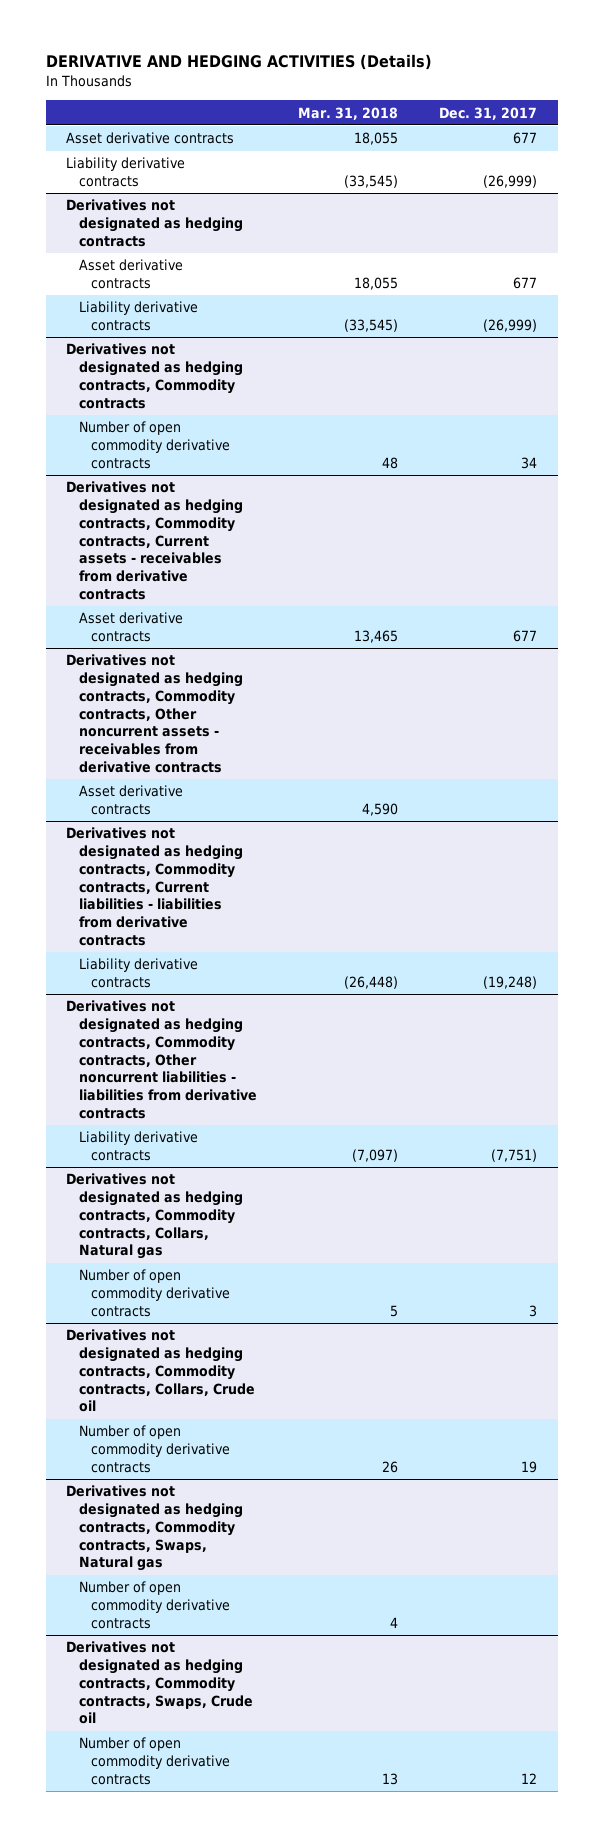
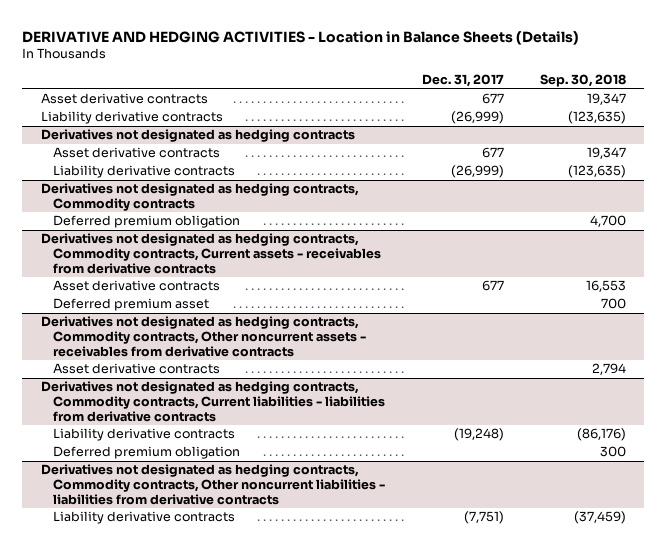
- DERIVATIVE AND HEDGING ACTIVITIES (Details)
+ DERIVATIVE AND HEDGING ACTIVITIES - Location in Balance Sheets (Details)
- | Mar. 31, 2018 | Dec. 31, 2017
+ | Dec. 31, 2017 | Sep. 30, 2018
@ Derivatives not designated as hedging contracts, Commodity contracts
- Number of open commodity derivative contracts | 48 | 34
+ Deferred premium obligation | | 4,700
@ Derivatives not designated as hedging contracts, Commodity contracts, Current assets - receivables from derivative contracts
+ Deferred premium asset | | 700
@ Derivatives not designated as hedging contracts, Commodity contracts, Current liabilities - liabilities from derivative contracts
+ Deferred premium obligation | | 300
- Derivatives not designated as hedging contracts, Commodity contracts, Collars, Natural gas
- Number of open commodity derivative contracts | 5 | 3
- Derivatives not designated as hedging contracts, Commodity contracts, Collars, Crude oil
- Number of open commodity derivative contracts | 26 | 19
- Derivatives not designated as hedging contracts, Commodity contracts, Swaps, Natural gas
- Number of open commodity derivative contracts | 4 |
- Derivatives not designated as hedging contracts, Commodity contracts, Swaps, Crude oil
- Number of open commodity derivative contracts | 13 | 12

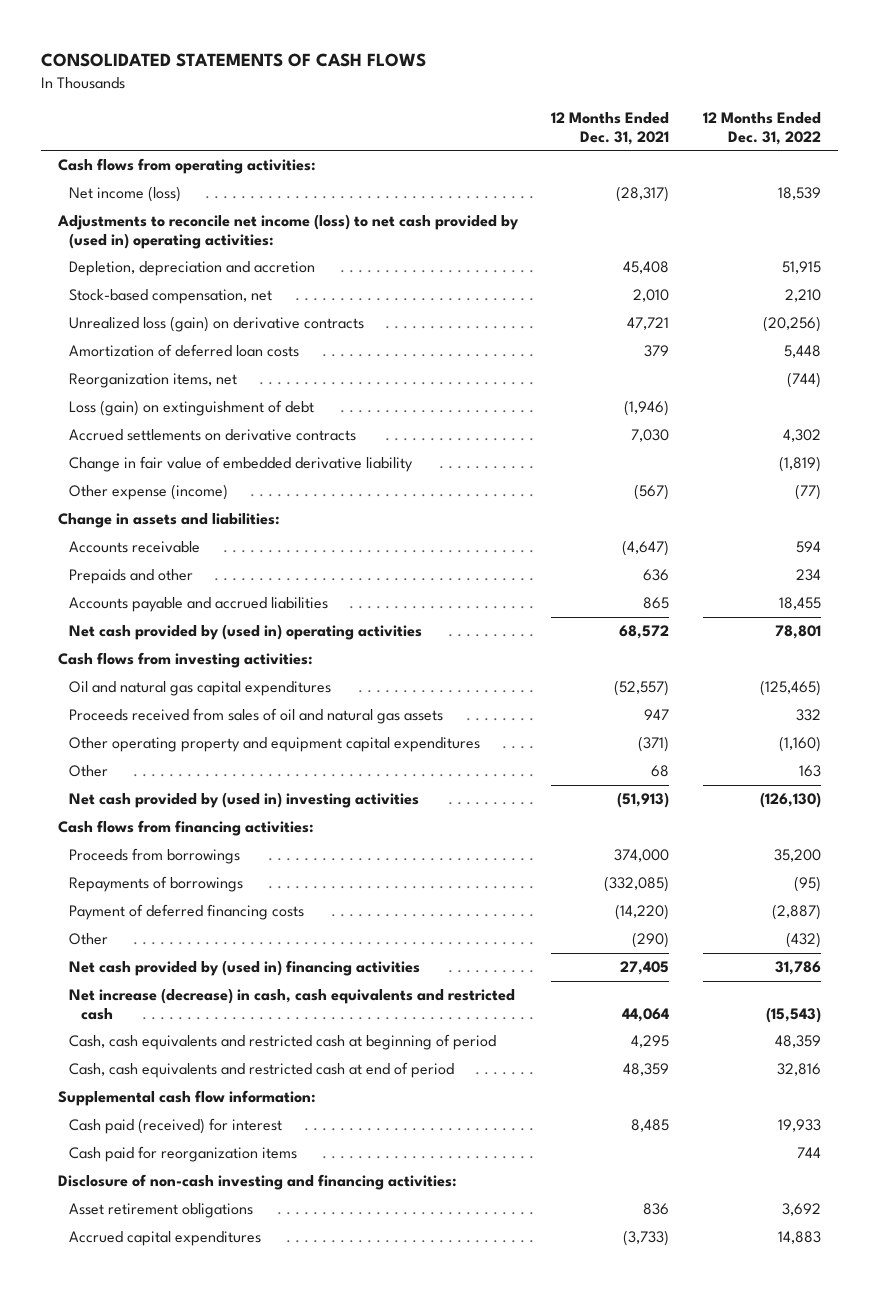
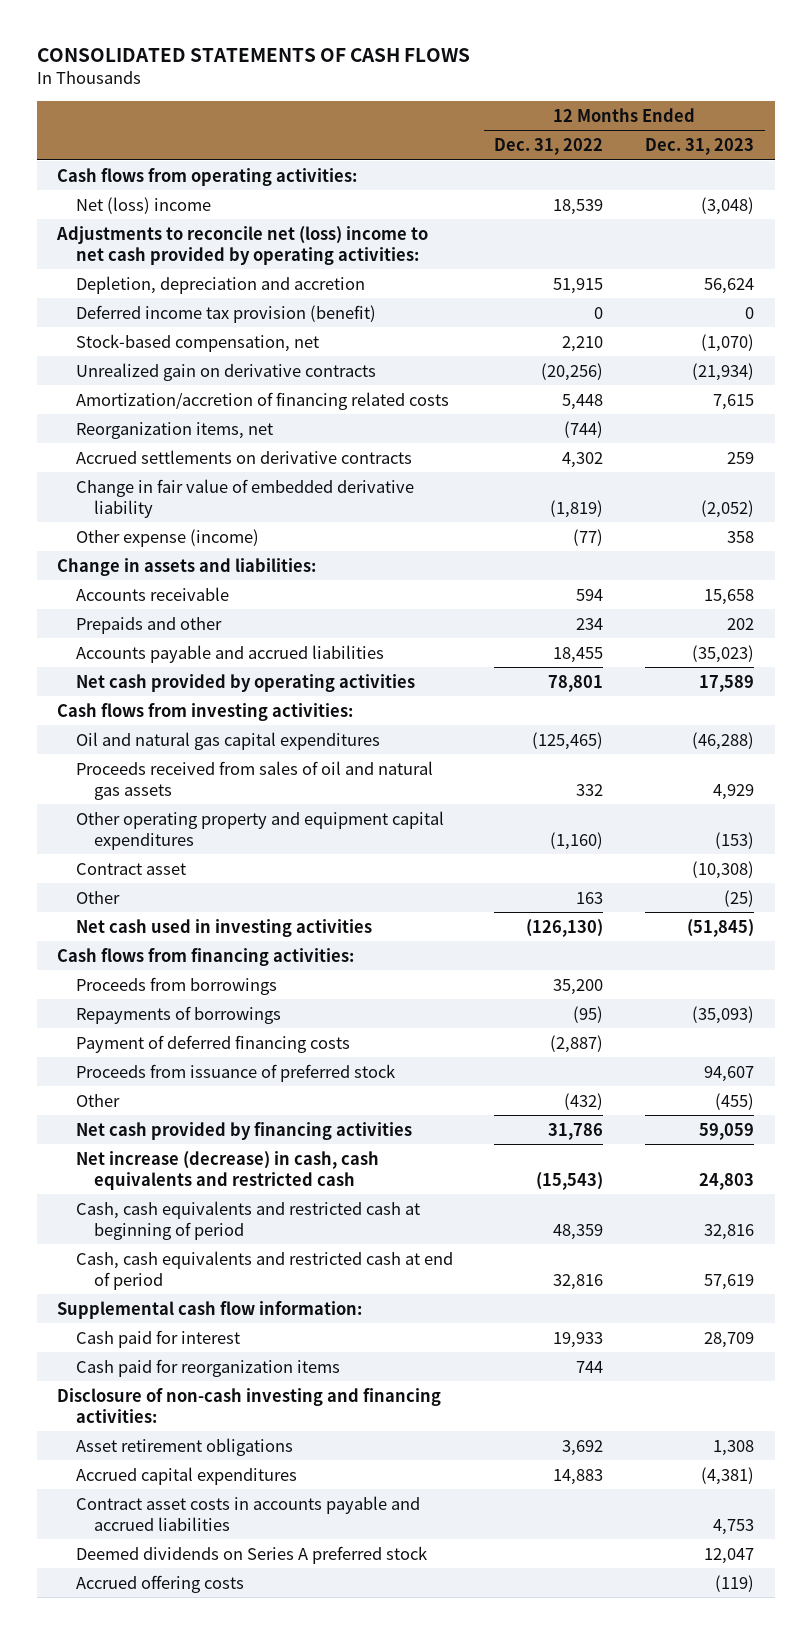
- | 12 Months Ended Dec. 31, 2021 | 12 Months Ended Dec. 31, 2022
+ | 12 Months Ended Dec. 31, 2022 | 12 Months Ended Dec. 31, 2023
- Net income (loss) | (28,317) | 18,539
- Adjustments to reconcile net income (loss) to net cash provided by (used in) operating activities:
+ Net (loss) income | 18,539 | (3,048)
+ Adjustments to reconcile net (loss) income to net cash provided by operating activities:
+ Deferred income tax provision (benefit) | 0 | 0
- Unrealized loss (gain) on derivative contracts | 47,721 | (20,256)
- Amortization of deferred loan costs | 379 | 5,448
+ Unrealized gain on derivative contracts | (20,256) | (21,934)
+ Amortization/accretion of financing related costs | 5,448 | 7,615
- Loss (gain) on extinguishment of debt | (1,946) |
- Net cash provided by (used in) operating activities | 68,572 | 78,801
+ Net cash provided by operating activities | 78,801 | 17,589
+ Contract asset | | (10,308)
- Net cash provided by (used in) investing activities | (51,913) | (126,130)
+ Net cash used in investing activities | (126,130) | (51,845)
+ Proceeds from issuance of preferred stock | | 94,607
- Net cash provided by (used in) financing activities | 27,405 | 31,786
+ Net cash provided by financing activities | 31,786 | 59,059
- Cash paid (received) for interest | 8,485 | 19,933
+ Cash paid for interest | 19,933 | 28,709
+ Contract asset costs in accounts payable and accrued liabilities | | 4,753
+ Deemed dividends on Series A preferred stock | | 12,047
+ Accrued offering costs | | (119)

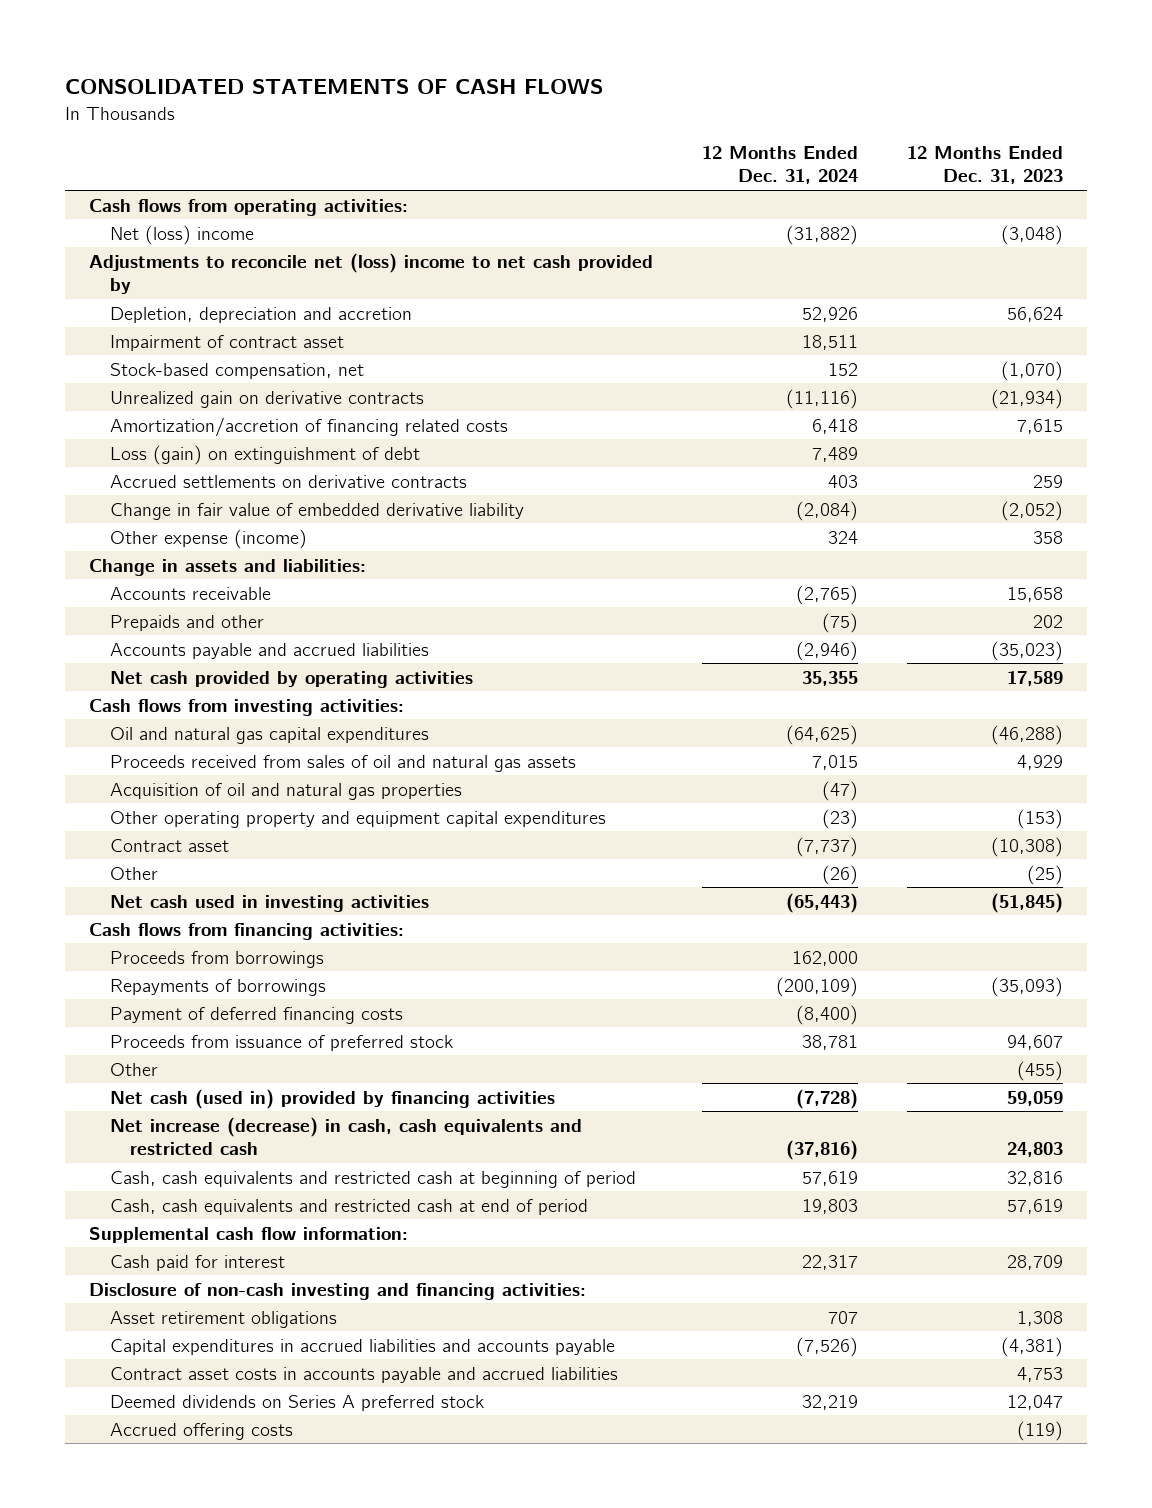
- | 12 Months Ended Dec. 31, 2022 | 12 Months Ended Dec. 31, 2023
+ | 12 Months Ended Dec. 31, 2024 | 12 Months Ended Dec. 31, 2023
- Adjustments to reconcile net (loss) income to net cash provided by operating activities:
+ Adjustments to reconcile net (loss) income to net cash provided by
- Deferred income tax provision (benefit) | 0 | 0
+ Impairment of contract asset | 18,511 |
- Reorganization items, net | (744) |
+ Loss (gain) on extinguishment of debt | 7,489 |
+ Acquisition of oil and natural gas properties | (47) |
- Net cash provided by financing activities | 31,786 | 59,059
+ Net cash (used in) provided by financing activities | (7,728) | 59,059
- Cash paid for reorganization items | 744 |
- Accrued capital expenditures | 14,883 | (4,381)
+ Capital expenditures in accrued liabilities and accounts payable | (7,526) | (4,381)

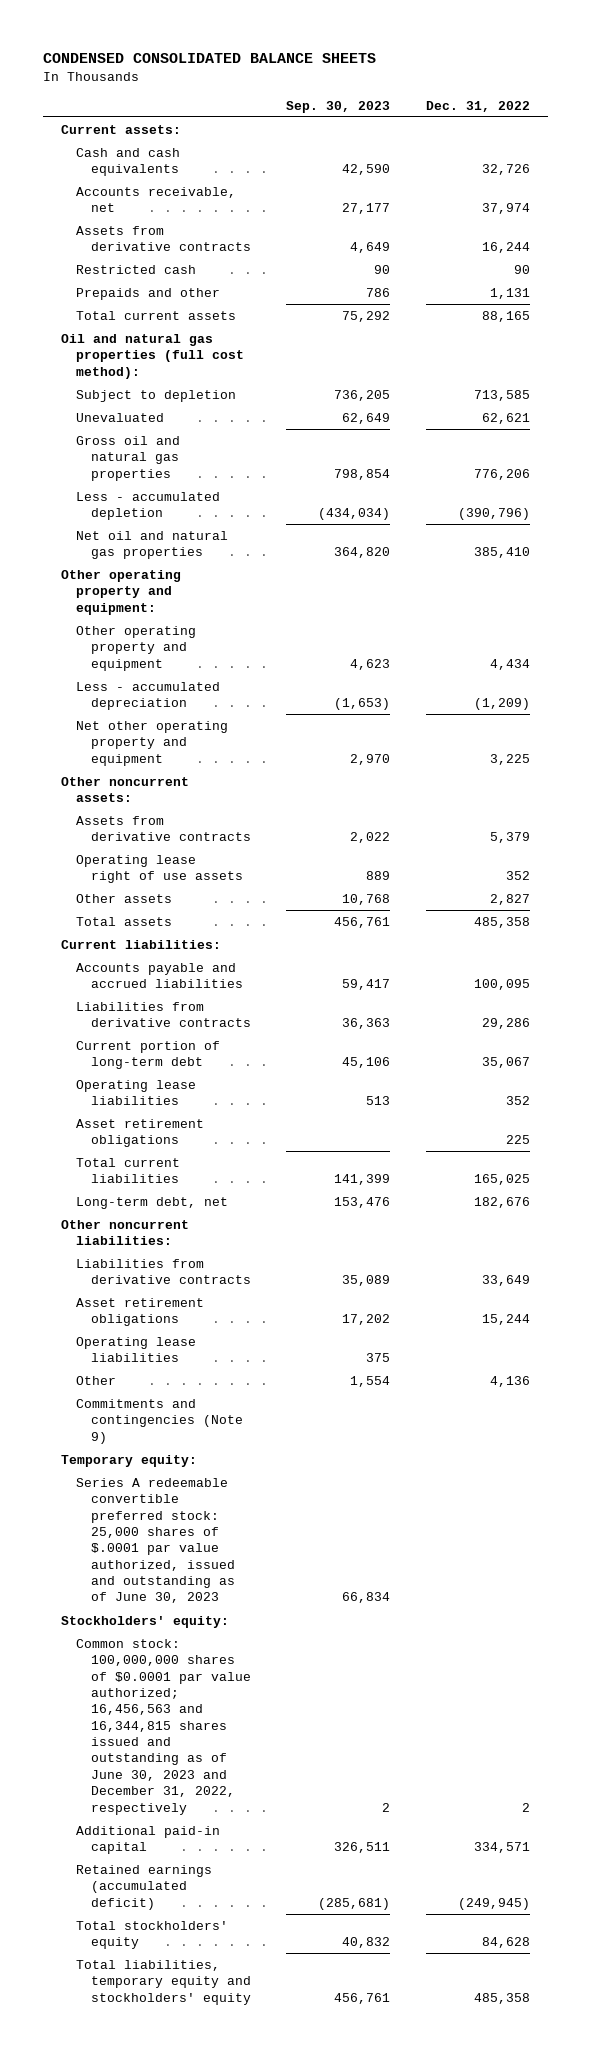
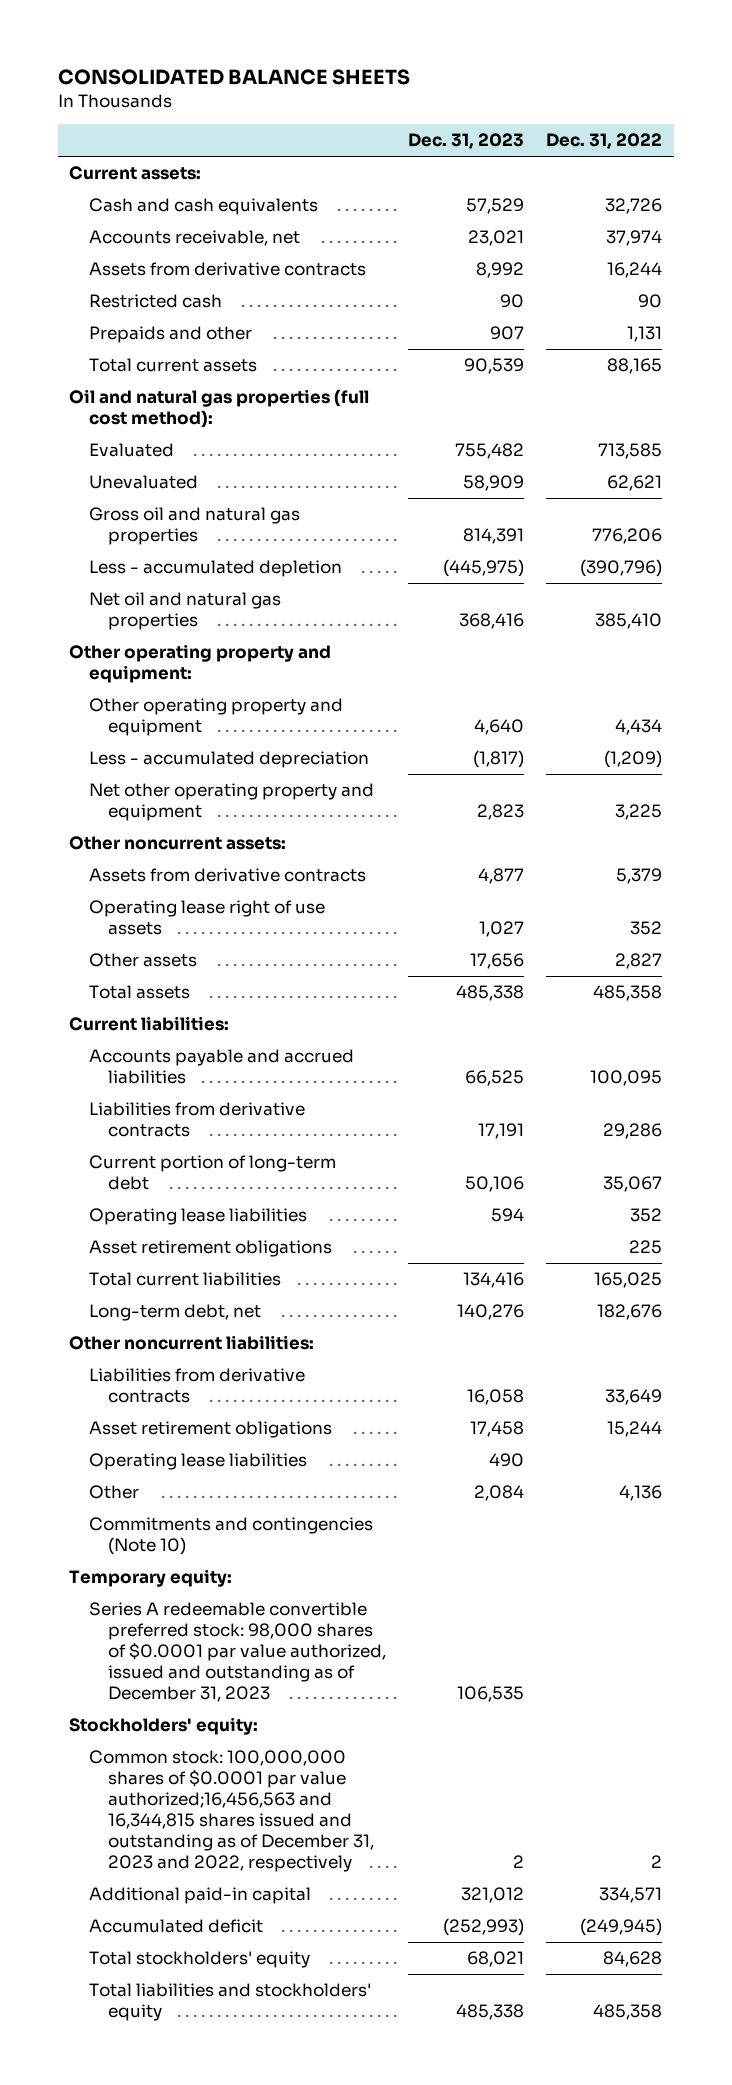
- CONDENSED CONSOLIDATED BALANCE SHEETS
+ CONSOLIDATED BALANCE SHEETS
- | Sep. 30, 2023 | Dec. 31, 2022
+ | Dec. 31, 2023 | Dec. 31, 2022
- Subject to depletion | 736,205 | 713,585
+ Evaluated | 755,482 | 713,585
- Commitments and contingencies (Note 9)
+ Commitments and contingencies (Note 10)
- Series A redeemable convertible preferred stock: 25,000 shares of $.0001 par value authorized, issued and outstanding as of June 30, 2023 | 66,834 |
+ Series A redeemable convertible preferred stock: 98,000 shares of $0.0001 par value authorized, issued and outstanding as of December 31, 2023 | 106,535 |
- Common stock: 100,000,000 shares of $0.0001 par value authorized; 16,456,563 and 16,344,815 shares issued and outstanding as of June 30, 2023 and December 31, 2022, respectively | 2 | 2
+ Common stock: 100,000,000 shares of $0.0001 par value authorized;16,456,563 and 16,344,815 shares issued and outstanding as of December 31, 2023 and 2022, respectively | 2 | 2
- Retained earnings (accumulated deficit) | (285,681) | (249,945)
+ Accumulated deficit | (252,993) | (249,945)
- Total liabilities, temporary equity and stockholders' equity | 456,761 | 485,358
+ Total liabilities and stockholders' equity | 485,338 | 485,358

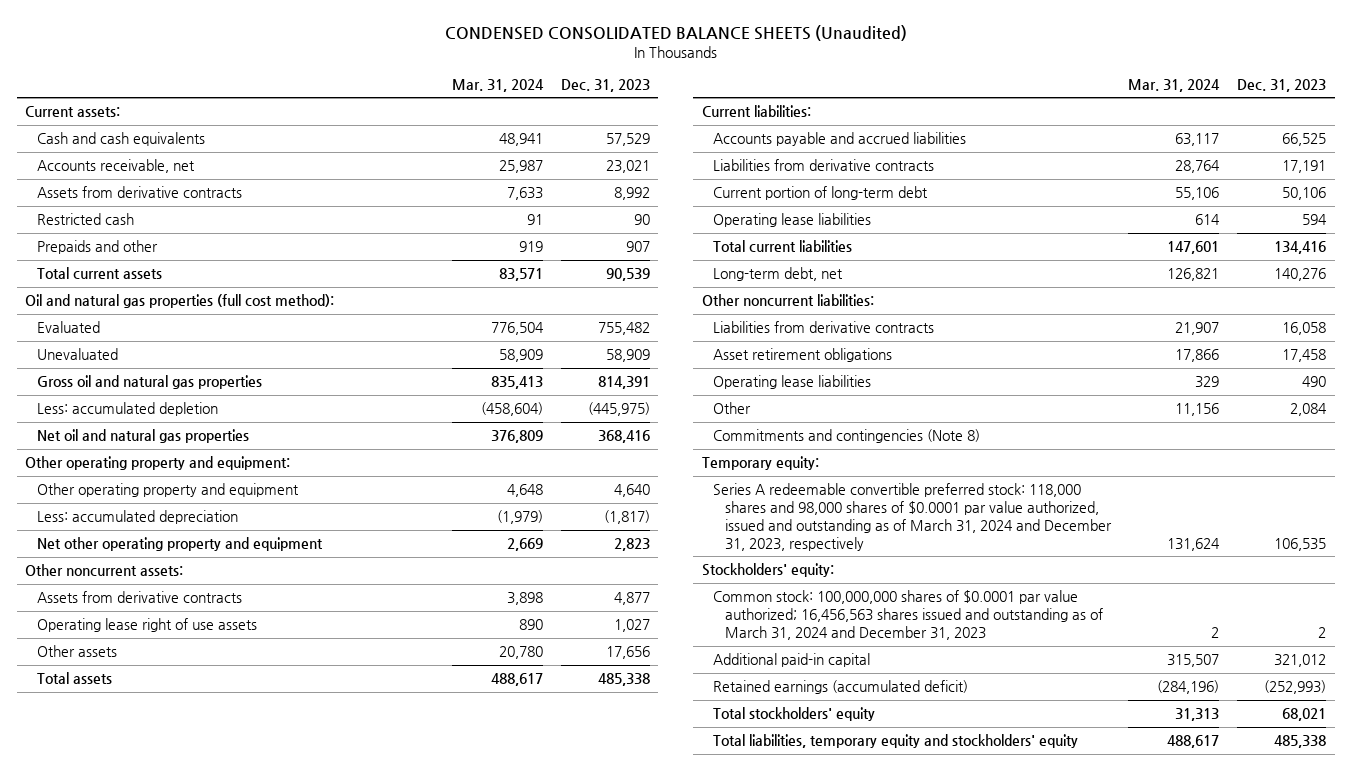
- CONSOLIDATED BALANCE SHEETS
+ CONDENSED CONSOLIDATED BALANCE SHEETS (Unaudited)
- | Dec. 31, 2023 | Dec. 31, 2022
+ | Mar. 31, 2024 | Dec. 31, 2023
- Less - accumulated depletion | (445,975) | (390,796)
+ Less: accumulated depletion | (458,604) | (445,975)
- Less - accumulated depreciation | (1,817) | (1,209)
+ Less: accumulated depreciation | (1,979) | (1,817)
- Asset retirement obligations | | 225
- Commitments and contingencies (Note 10)
+ Commitments and contingencies (Note 8)
- Series A redeemable convertible preferred stock: 98,000 shares of $0.0001 par value authorized, issued and outstanding as of December 31, 2023 | 106,535 |
+ Series A redeemable convertible preferred stock: 118,000 shares and 98,000 shares of $0.0001 par value authorized, issued and outstanding as of March 31, 2024 and December 31, 2023, respectively | 131,624 | 106,535
- Common stock: 100,000,000 shares of $0.0001 par value authorized;16,456,563 and 16,344,815 shares issued and outstanding as of December 31, 2023 and 2022, respectively | 2 | 2
+ Common stock: 100,000,000 shares of $0.0001 par value authorized; 16,456,563 shares issued and outstanding as of March 31, 2024 and December 31, 2023 | 2 | 2
- Accumulated deficit | (252,993) | (249,945)
+ Retained earnings (accumulated deficit) | (284,196) | (252,993)
- Total liabilities and stockholders' equity | 485,338 | 485,358
+ Total liabilities, temporary equity and stockholders' equity | 488,617 | 485,338

